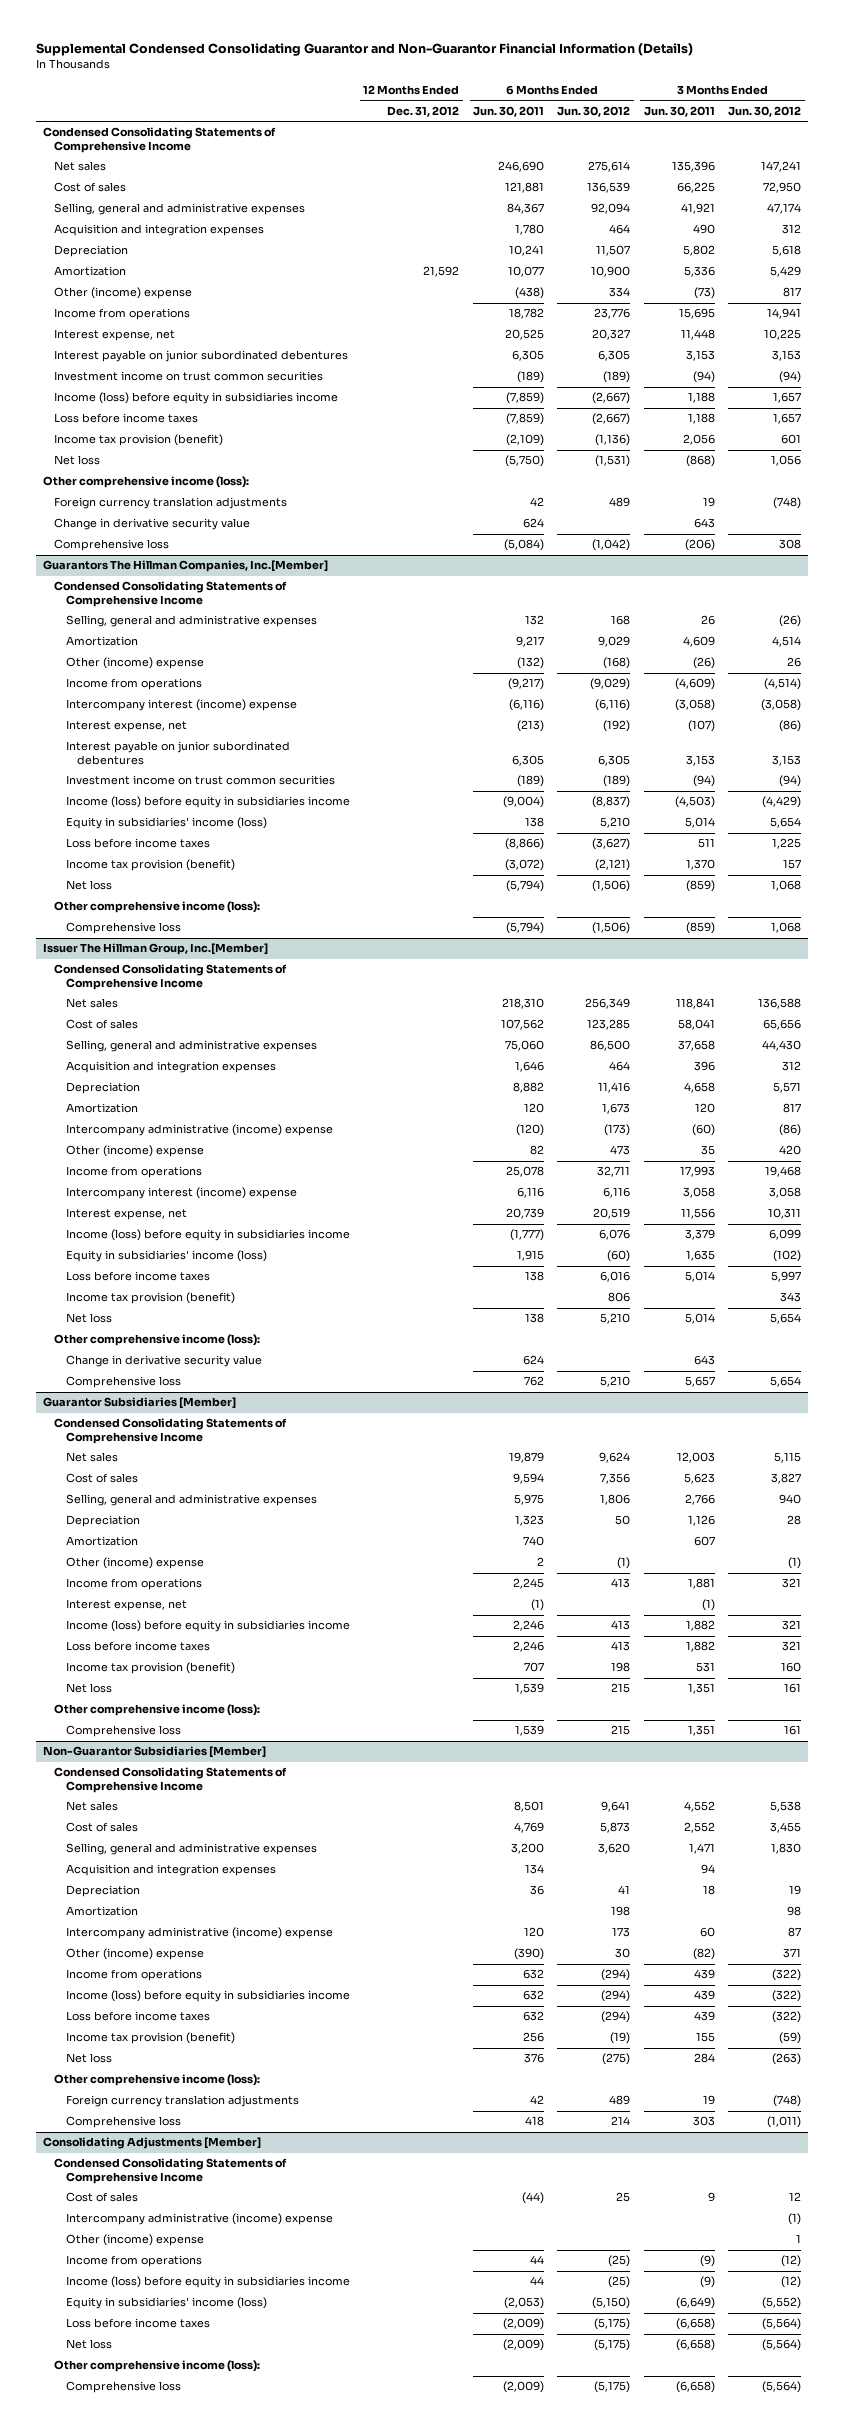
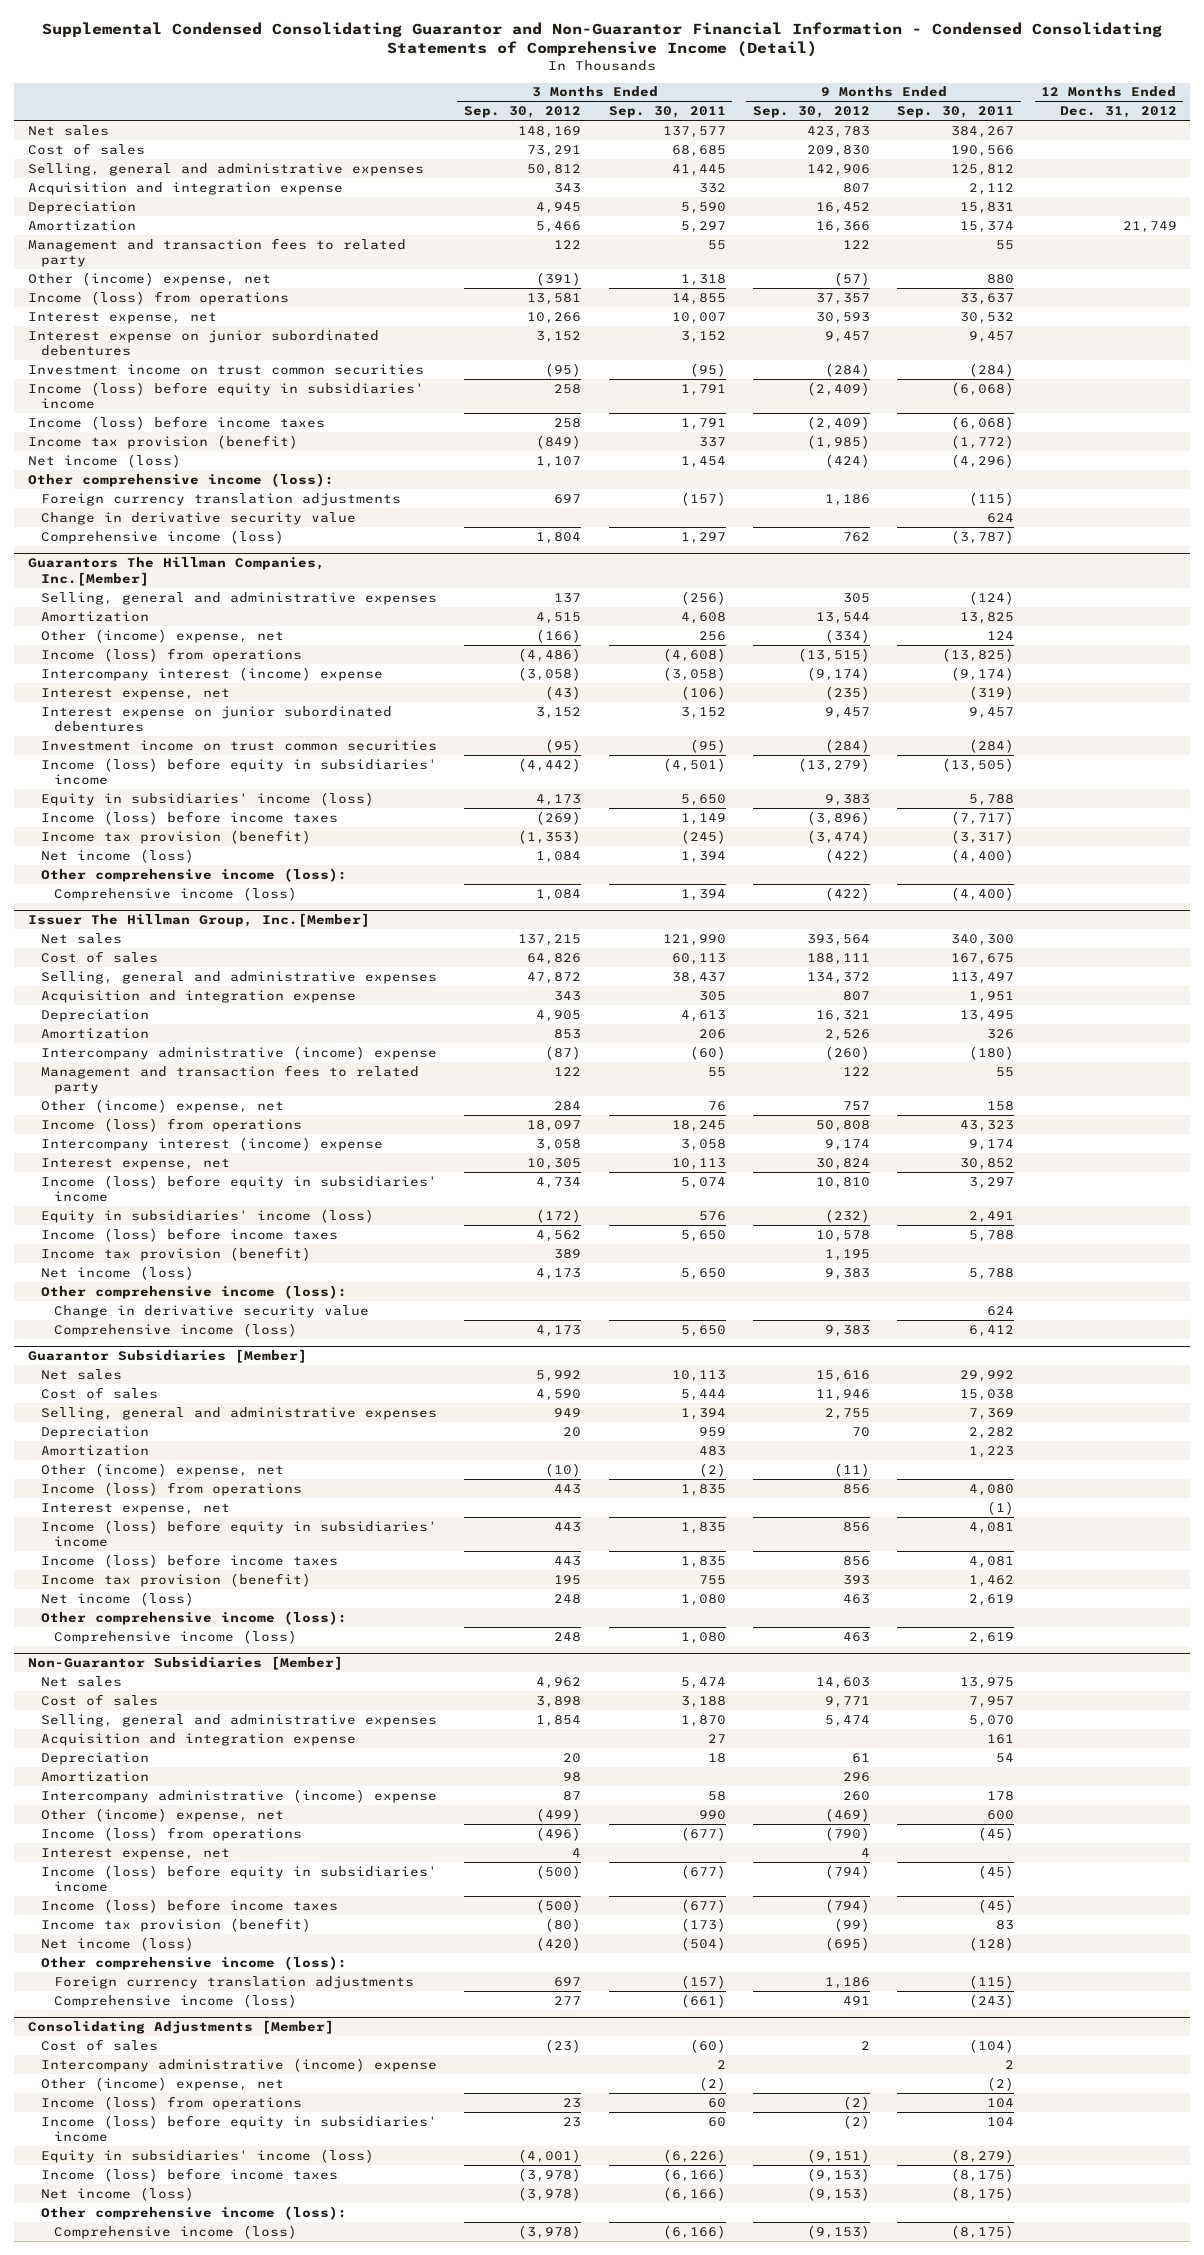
- Supplemental Condensed Consolidating Guarantor and Non-Guarantor Financial Information (Details)
+ Supplemental Condensed Consolidating Guarantor and Non-Guarantor Financial Information - Condensed Consolidating Statements of Comprehensive Income (Detail)
- | 12 Months Ended Dec. 31, 2012 | 6 Months Ended Jun. 30, 2011 | 6 Months Ended Jun. 30, 2012 | 3 Months Ended Jun. 30, 2011 | 3 Months Ended Jun. 30, 2012
+ | 3 Months Ended Sep. 30, 2012 | 3 Months Ended Sep. 30, 2011 | 9 Months Ended Sep. 30, 2012 | 9 Months Ended Sep. 30, 2011 | 12 Months Ended Dec. 31, 2012
- Condensed Consolidating Statements of Comprehensive Income
- Acquisition and integration expenses | | 1,780 | 464 | 490 | 312
+ Acquisition and integration expense | 343 | 332 | 807 | 2,112 |
- Amortization | 21,592 | 10,077 | 10,900 | 5,336 | 5,429
- Other (income) expense | | (438) | 334 | (73) | 817
- Income from operations | | 18,782 | 23,776 | 15,695 | 14,941
+ Amortization | 5,466 | 5,297 | 16,366 | 15,374 | 21,749
+ Management and transaction fees to related party | 122 | 55 | 122 | 55 |
+ Other (income) expense, net | (391) | 1,318 | (57) | 880 |
+ Income (loss) from operations | 13,581 | 14,855 | 37,357 | 33,637 |
- Interest payable on junior subordinated debentures | | 6,305 | 6,305 | 3,153 | 3,153
+ Interest expense on junior subordinated debentures | 3,152 | 3,152 | 9,457 | 9,457 |
- Income (loss) before equity in subsidiaries income | | (7,859) | (2,667) | 1,188 | 1,657
- Loss before income taxes | | (7,859) | (2,667) | 1,188 | 1,657
+ Income (loss) before equity in subsidiaries' income | 258 | 1,791 | (2,409) | (6,068) |
+ Income (loss) before income taxes | 258 | 1,791 | (2,409) | (6,068) |
- Net loss | | (5,750) | (1,531) | (868) | 1,056
+ Net income (loss) | 1,107 | 1,454 | (424) | (4,296) |
- Comprehensive loss | | (5,084) | (1,042) | (206) | 308
+ Comprehensive income (loss) | 1,804 | 1,297 | 762 | (3,787) |
@ Guarantors The Hillman Companies, Inc.[Member]
- Condensed Consolidating Statements of Comprehensive Income
- Other (income) expense | | (132) | (168) | (26) | 26
- Income from operations | | (9,217) | (9,029) | (4,609) | (4,514)
+ Other (income) expense, net | (166) | 256 | (334) | 124 |
+ Income (loss) from operations | (4,486) | (4,608) | (13,515) | (13,825) |
- Interest payable on junior subordinated debentures | | 6,305 | 6,305 | 3,153 | 3,153
+ Interest expense on junior subordinated debentures | 3,152 | 3,152 | 9,457 | 9,457 |
- Income (loss) before equity in subsidiaries income | | (9,004) | (8,837) | (4,503) | (4,429)
+ Income (loss) before equity in subsidiaries' income | (4,442) | (4,501) | (13,279) | (13,505) |
- Loss before income taxes | | (8,866) | (3,627) | 511 | 1,225
+ Income (loss) before income taxes | (269) | 1,149 | (3,896) | (7,717) |
- Net loss | | (5,794) | (1,506) | (859) | 1,068
+ Net income (loss) | 1,084 | 1,394 | (422) | (4,400) |
- Comprehensive loss | | (5,794) | (1,506) | (859) | 1,068
+ Comprehensive income (loss) | 1,084 | 1,394 | (422) | (4,400) |
@ Issuer The Hillman Group, Inc.[Member]
- Condensed Consolidating Statements of Comprehensive Income
- Acquisition and integration expenses | | 1,646 | 464 | 396 | 312
+ Acquisition and integration expense | 343 | 305 | 807 | 1,951 |
- Other (income) expense | | 82 | 473 | 35 | 420
- Income from operations | | 25,078 | 32,711 | 17,993 | 19,468
+ Management and transaction fees to related party | 122 | 55 | 122 | 55 |
+ Other (income) expense, net | 284 | 76 | 757 | 158 |
+ Income (loss) from operations | 18,097 | 18,245 | 50,808 | 43,323 |
- Income (loss) before equity in subsidiaries income | | (1,777) | 6,076 | 3,379 | 6,099
+ Income (loss) before equity in subsidiaries' income | 4,734 | 5,074 | 10,810 | 3,297 |
- Loss before income taxes | | 138 | 6,016 | 5,014 | 5,997
+ Income (loss) before income taxes | 4,562 | 5,650 | 10,578 | 5,788 |
- Net loss | | 138 | 5,210 | 5,014 | 5,654
+ Net income (loss) | 4,173 | 5,650 | 9,383 | 5,788 |
- Comprehensive loss | | 762 | 5,210 | 5,657 | 5,654
+ Comprehensive income (loss) | 4,173 | 5,650 | 9,383 | 6,412 |
@ Guarantor Subsidiaries [Member]
- Condensed Consolidating Statements of Comprehensive Income
- Other (income) expense | | 2 | (1) | | (1)
- Income from operations | | 2,245 | 413 | 1,881 | 321
+ Other (income) expense, net | (10) | (2) | (11) | |
+ Income (loss) from operations | 443 | 1,835 | 856 | 4,080 |
- Income (loss) before equity in subsidiaries income | | 2,246 | 413 | 1,882 | 321
- Loss before income taxes | | 2,246 | 413 | 1,882 | 321
+ Income (loss) before equity in subsidiaries' income | 443 | 1,835 | 856 | 4,081 |
+ Income (loss) before income taxes | 443 | 1,835 | 856 | 4,081 |
- Net loss | | 1,539 | 215 | 1,351 | 161
+ Net income (loss) | 248 | 1,080 | 463 | 2,619 |
- Comprehensive loss | | 1,539 | 215 | 1,351 | 161
+ Comprehensive income (loss) | 248 | 1,080 | 463 | 2,619 |
@ Non-Guarantor Subsidiaries [Member]
- Condensed Consolidating Statements of Comprehensive Income
- Acquisition and integration expenses | | 134 | | 94 |
+ Acquisition and integration expense | | 27 | | 161 |
- Other (income) expense | | (390) | 30 | (82) | 371
- Income from operations | | 632 | (294) | 439 | (322)
- Income (loss) before equity in subsidiaries income | | 632 | (294) | 439 | (322)
- Loss before income taxes | | 632 | (294) | 439 | (322)
+ Other (income) expense, net | (499) | 990 | (469) | 600 |
+ Income (loss) from operations | (496) | (677) | (790) | (45) |
+ Interest expense, net | 4 | | 4 | |
+ Income (loss) before equity in subsidiaries' income | (500) | (677) | (794) | (45) |
+ Income (loss) before income taxes | (500) | (677) | (794) | (45) |
- Net loss | | 376 | (275) | 284 | (263)
+ Net income (loss) | (420) | (504) | (695) | (128) |
- Comprehensive loss | | 418 | 214 | 303 | (1,011)
+ Comprehensive income (loss) | 277 | (661) | 491 | (243) |
@ Consolidating Adjustments [Member]
- Condensed Consolidating Statements of Comprehensive Income
- Other (income) expense | | | | | 1
- Income from operations | | 44 | (25) | (9) | (12)
- Income (loss) before equity in subsidiaries income | | 44 | (25) | (9) | (12)
+ Other (income) expense, net | | (2) | | (2) |
+ Income (loss) from operations | 23 | 60 | (2) | 104 |
+ Income (loss) before equity in subsidiaries' income | 23 | 60 | (2) | 104 |
- Loss before income taxes | | (2,009) | (5,175) | (6,658) | (5,564)
- Net loss | | (2,009) | (5,175) | (6,658) | (5,564)
+ Income (loss) before income taxes | (3,978) | (6,166) | (9,153) | (8,175) |
+ Net income (loss) | (3,978) | (6,166) | (9,153) | (8,175) |
- Comprehensive loss | | (2,009) | (5,175) | (6,658) | (5,564)
+ Comprehensive income (loss) | (3,978) | (6,166) | (9,153) | (8,175) |

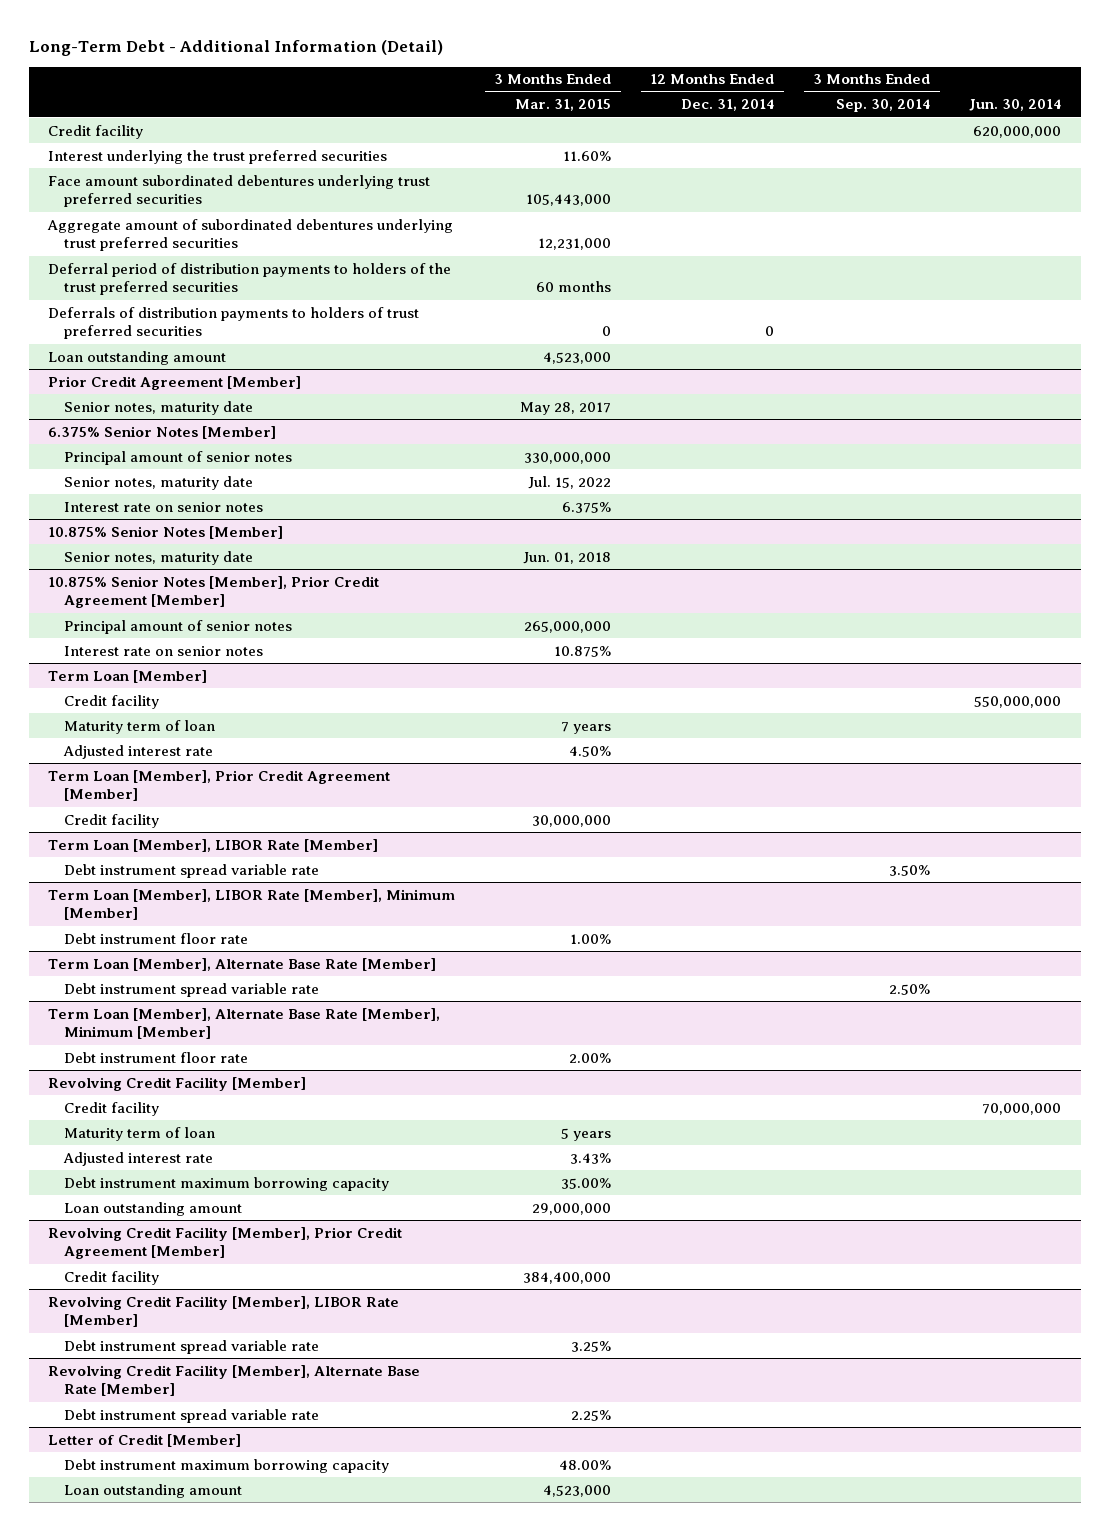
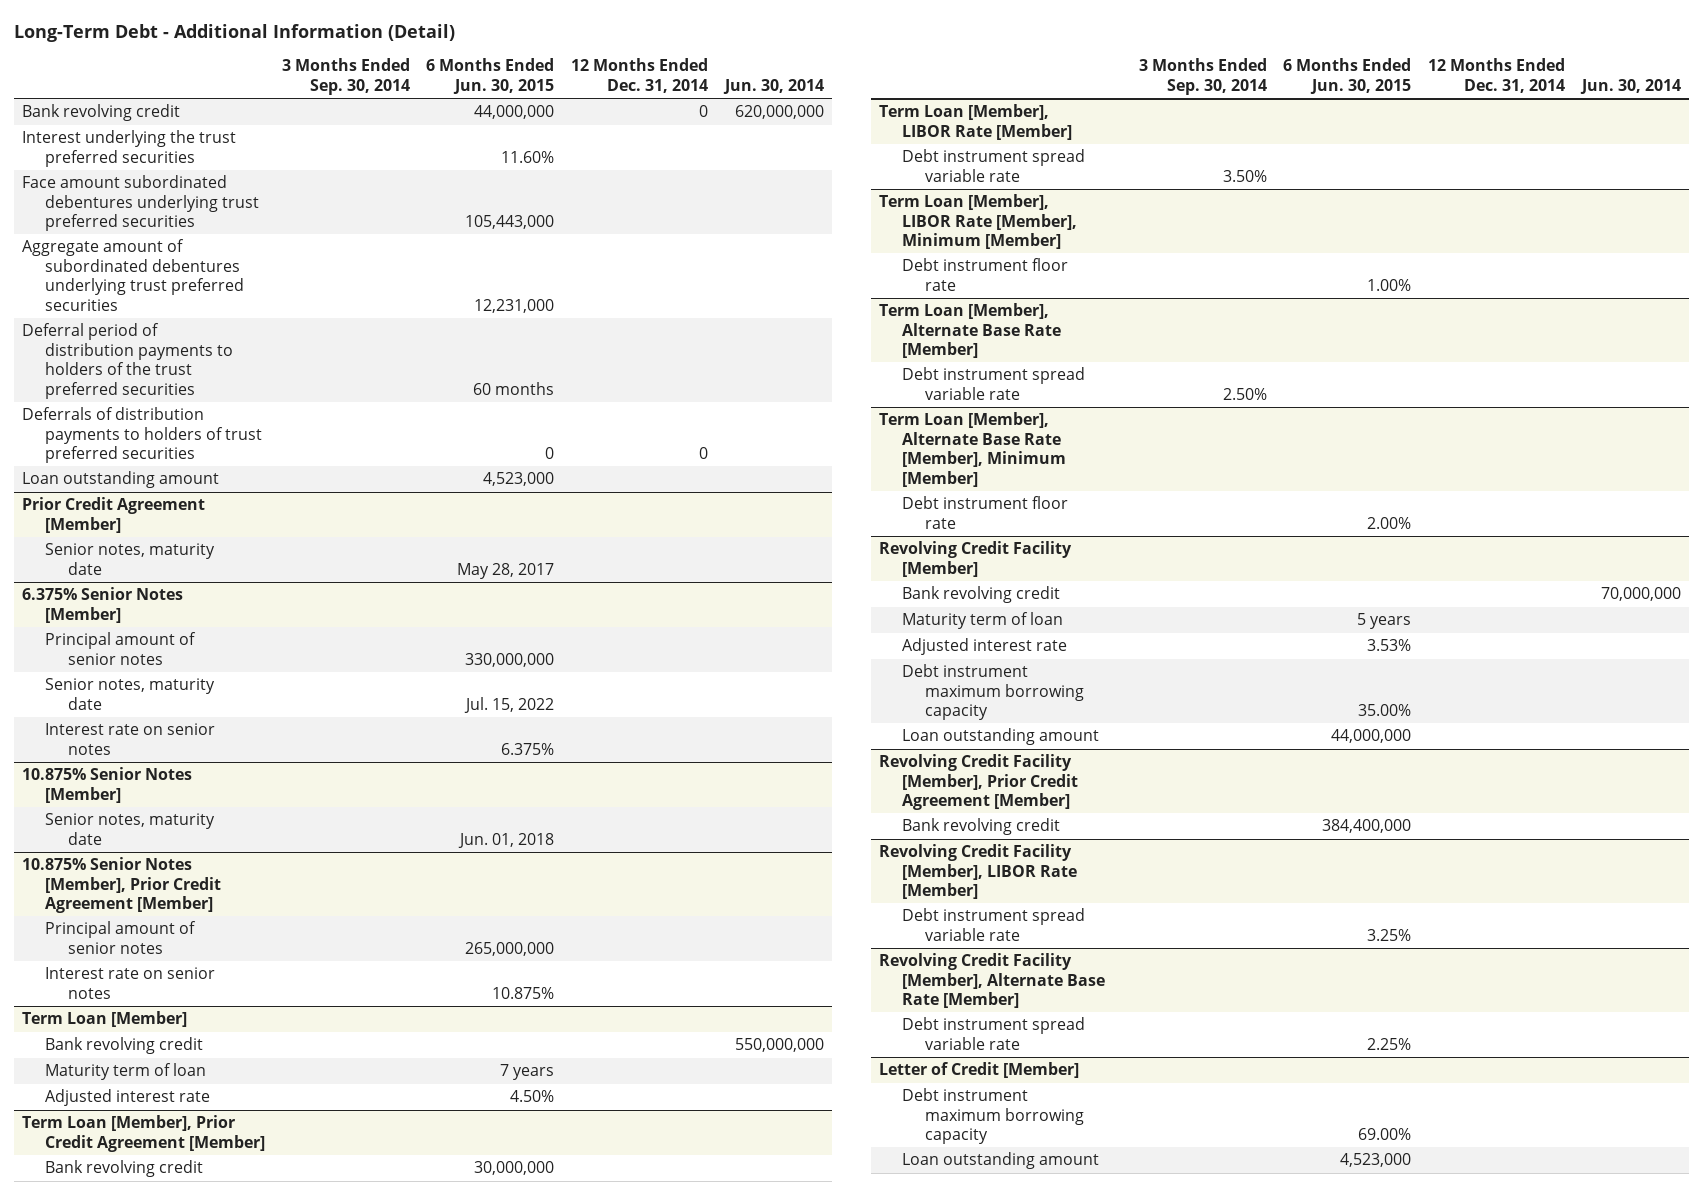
- | 3 Months Ended Mar. 31, 2015 | 12 Months Ended Dec. 31, 2014 | 3 Months Ended Sep. 30, 2014 | Jun. 30, 2014
+ | 3 Months Ended Sep. 30, 2014 | 6 Months Ended Jun. 30, 2015 | 12 Months Ended Dec. 31, 2014 | Jun. 30, 2014
- Credit facility | | | | 620,000,000
+ Bank revolving credit | | 44,000,000 | 0 | 620,000,000
@ Term Loan [Member]
- Credit facility | | | | 550,000,000
+ Bank revolving credit | | | | 550,000,000
@ Term Loan [Member], Prior Credit Agreement [Member]
- Credit facility | 30,000,000 | | |
+ Bank revolving credit | | 30,000,000 | |
@ Revolving Credit Facility [Member]
- Credit facility | | | | 70,000,000
+ Bank revolving credit | | | | 70,000,000
@ Revolving Credit Facility [Member], Prior Credit Agreement [Member]
- Credit facility | 384,400,000 | | |
+ Bank revolving credit | | 384,400,000 | |

